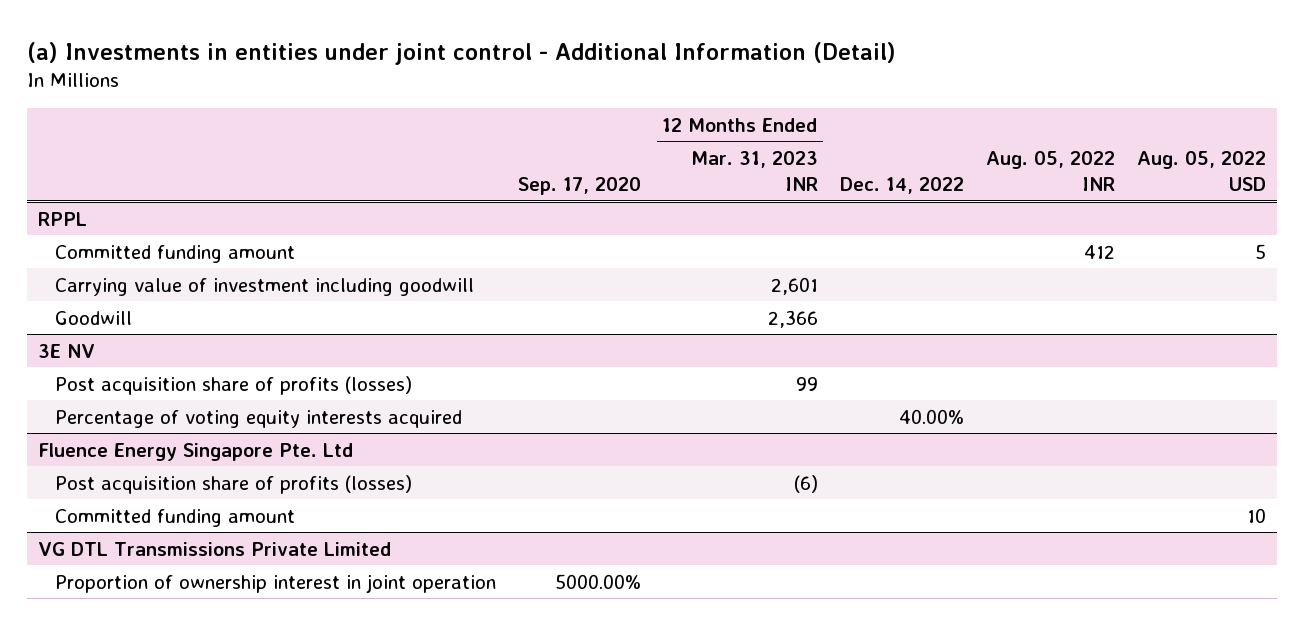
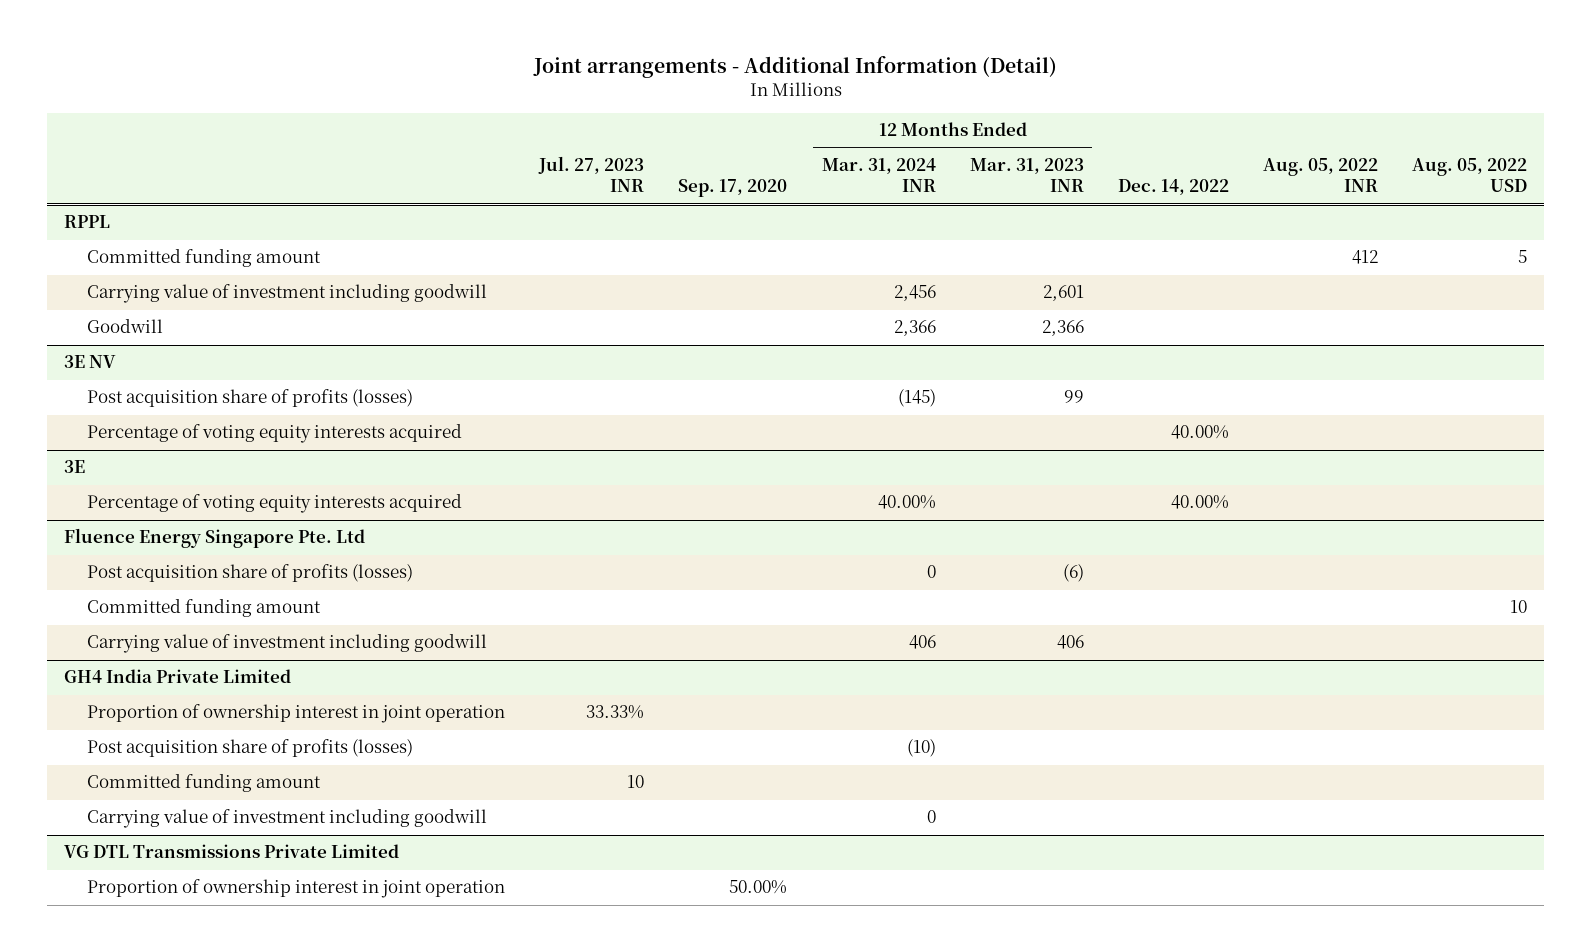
- (a) Investments in entities under joint control - Additional Information (Detail)
+ Joint arrangements - Additional Information (Detail)
- | Sep. 17, 2020 | 12 Months Ended Mar. 31, 2023 INR | Dec. 14, 2022 | Aug. 05, 2022 INR | Aug. 05, 2022 USD
+ | Jul. 27, 2023 INR | Sep. 17, 2020 | 12 Months Ended Mar. 31, 2024 INR | 12 Months Ended Mar. 31, 2023 INR | Dec. 14, 2022 | Aug. 05, 2022 INR | Aug. 05, 2022 USD
+ 3E
+ Percentage of voting equity interests acquired | | | 40.00% | | 40.00% | |
@ Fluence Energy Singapore Pte. Ltd
+ Carrying value of investment including goodwill | | | 406 | 406 | | |
+ GH4 India Private Limited
+ Proportion of ownership interest in joint operation | 33.33% | | | | | |
+ Post acquisition share of profits (losses) | | | (10) | | | |
+ Committed funding amount | 10 | | | | | |
+ Carrying value of investment including goodwill | | | 0 | | | |
@ VG DTL Transmissions Private Limited
- Proportion of ownership interest in joint operation | 5000.00% | | | |
+ Proportion of ownership interest in joint operation | | 50.00% | | | | |

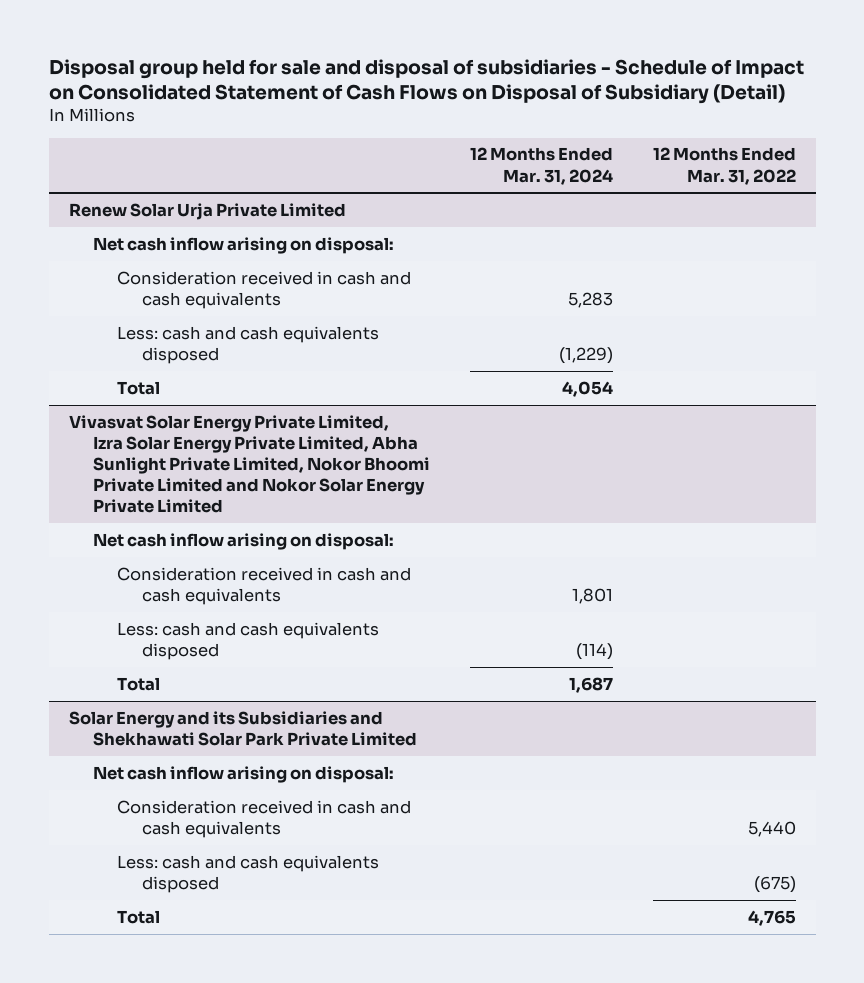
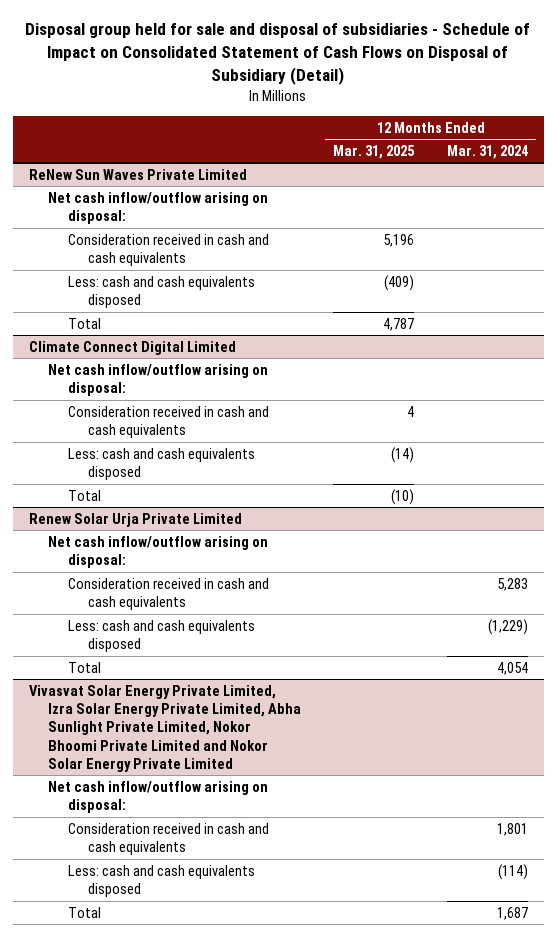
- | 12 Months Ended Mar. 31, 2024 | 12 Months Ended Mar. 31, 2022
+ | 12 Months Ended Mar. 31, 2025 | 12 Months Ended Mar. 31, 2024
+ ReNew Sun Waves Private Limited
+ Net cash inflow/outflow arising on disposal:
+ Consideration received in cash and cash equivalents | 5,196 |
+ Less: cash and cash equivalents disposed | (409) |
+ Total | 4,787 |
+ Climate Connect Digital Limited
+ Net cash inflow/outflow arising on disposal:
+ Consideration received in cash and cash equivalents | 4 |
+ Less: cash and cash equivalents disposed | (14) |
+ Total | (10) |
@ Renew Solar Urja Private Limited
- Net cash inflow arising on disposal:
+ Net cash inflow/outflow arising on disposal:
@ Vivasvat Solar Energy Private Limited, Izra Solar Energy Private Limited, Abha Sunlight Private Limited, Nokor Bhoomi Private Limited and Nokor Solar Energy Private Limited
- Net cash inflow arising on disposal:
+ Net cash inflow/outflow arising on disposal:
- Solar Energy and its Subsidiaries and Shekhawati Solar Park Private Limited
- Net cash inflow arising on disposal:
- Consideration received in cash and cash equivalents | | 5,440
- Less: cash and cash equivalents disposed | | (675)
- Total | | 4,765

